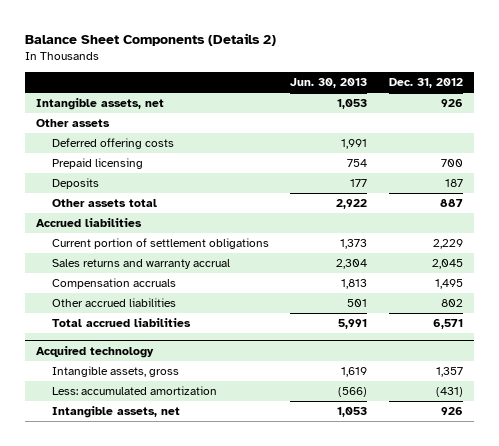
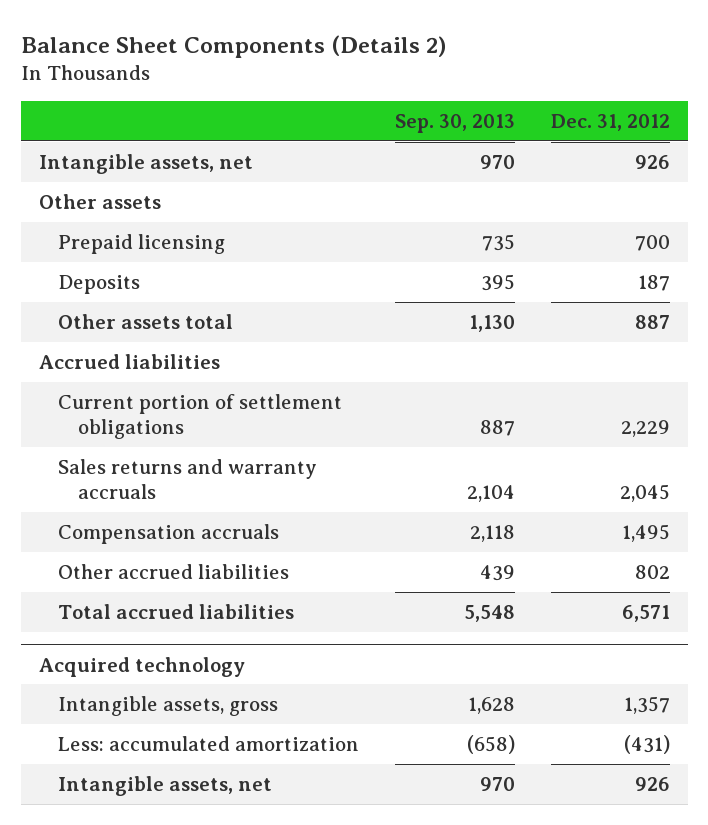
- | Jun. 30, 2013 | Dec. 31, 2012
+ | Sep. 30, 2013 | Dec. 31, 2012
- Deferred offering costs | 1,991 |
- Sales returns and warranty accrual | 2,304 | 2,045
+ Sales returns and warranty accruals | 2,104 | 2,045

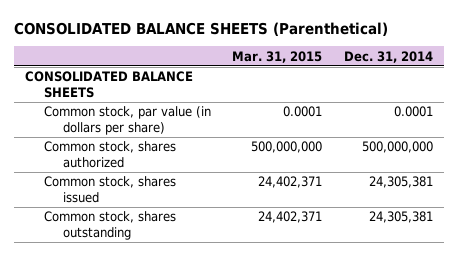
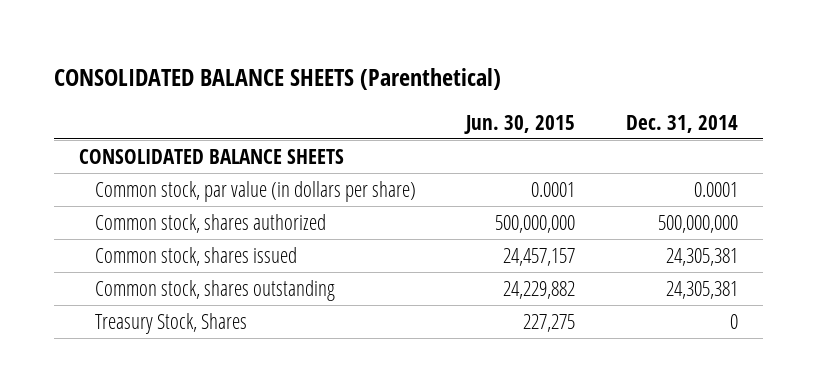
- | Mar. 31, 2015 | Dec. 31, 2014
+ | Jun. 30, 2015 | Dec. 31, 2014
+ Treasury Stock, Shares | 227,275 | 0

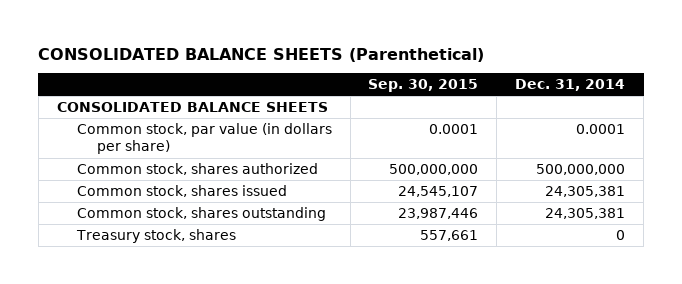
- | Jun. 30, 2015 | Dec. 31, 2014
+ | Sep. 30, 2015 | Dec. 31, 2014
- Treasury Stock, Shares | 227,275 | 0
+ Treasury stock, shares | 557,661 | 0

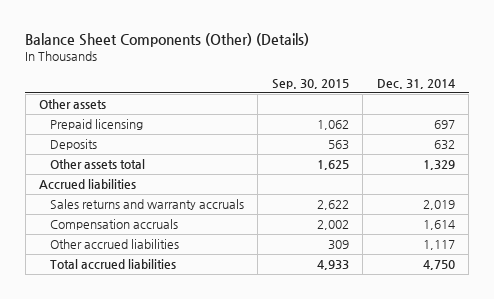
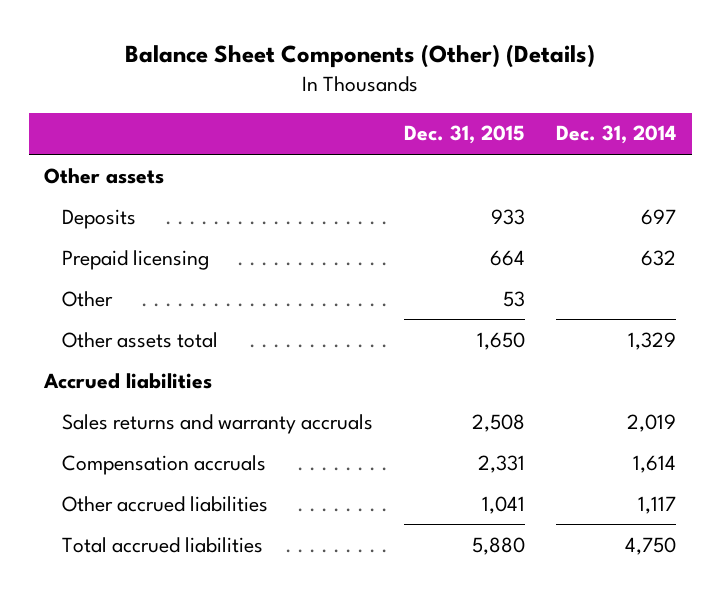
- | Sep. 30, 2015 | Dec. 31, 2014
+ | Dec. 31, 2015 | Dec. 31, 2014
- Prepaid licensing | 1,062 | 697
- Deposits | 563 | 632
+ Deposits | 933 | 697
+ Prepaid licensing | 664 | 632
+ Other | 53 |

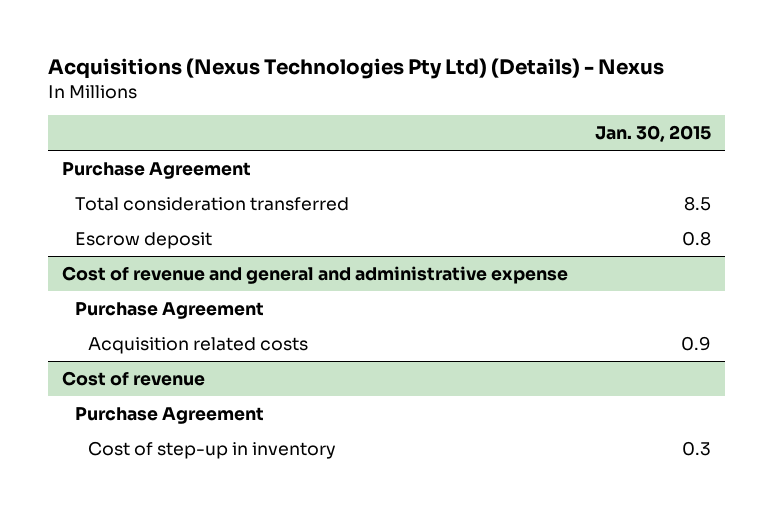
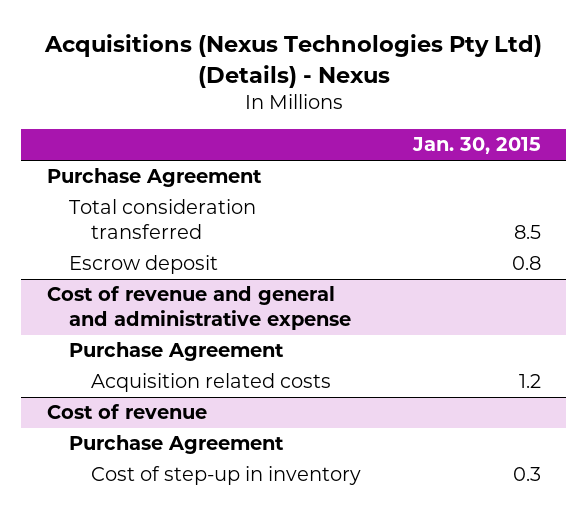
@ Cost of revenue and general and administrative expense
- Acquisition related costs | 0.9
+ Acquisition related costs | 1.2

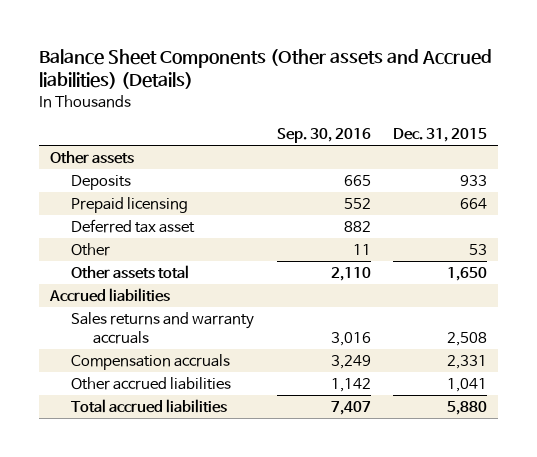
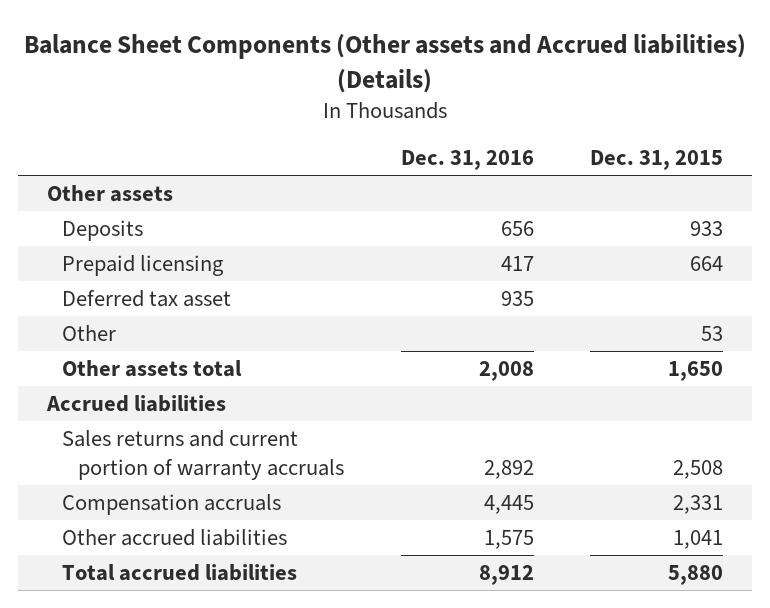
- | Sep. 30, 2016 | Dec. 31, 2015
+ | Dec. 31, 2016 | Dec. 31, 2015
- Sales returns and warranty accruals | 3,016 | 2,508
+ Sales returns and current portion of warranty accruals | 2,892 | 2,508

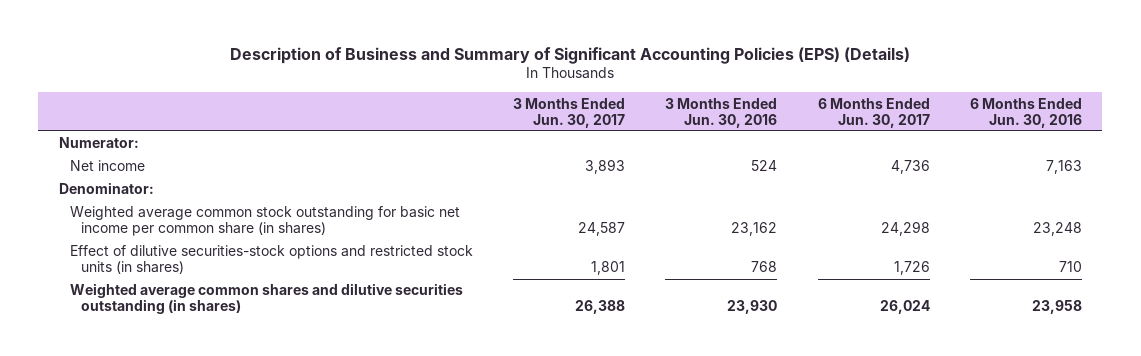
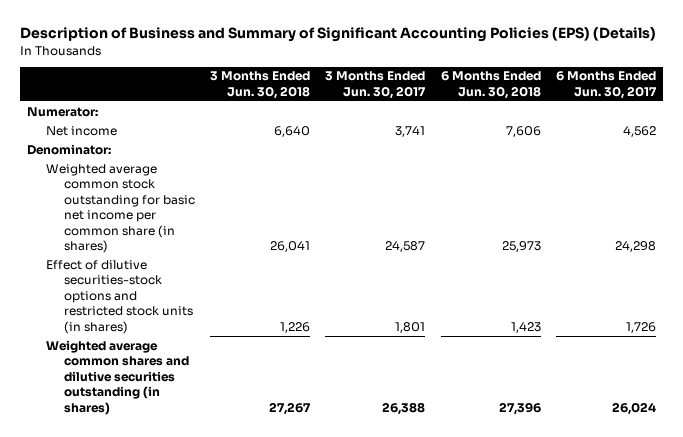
- | 3 Months Ended Jun. 30, 2017 | 3 Months Ended Jun. 30, 2016 | 6 Months Ended Jun. 30, 2017 | 6 Months Ended Jun. 30, 2016
+ | 3 Months Ended Jun. 30, 2018 | 3 Months Ended Jun. 30, 2017 | 6 Months Ended Jun. 30, 2018 | 6 Months Ended Jun. 30, 2017
- Net income | 3,893 | 524 | 4,736 | 7,163
+ Net income | 6,640 | 3,741 | 7,606 | 4,562

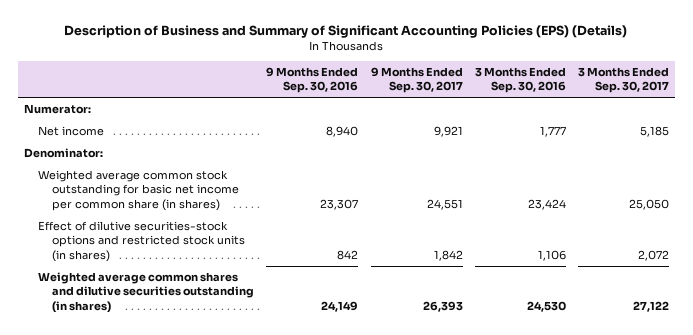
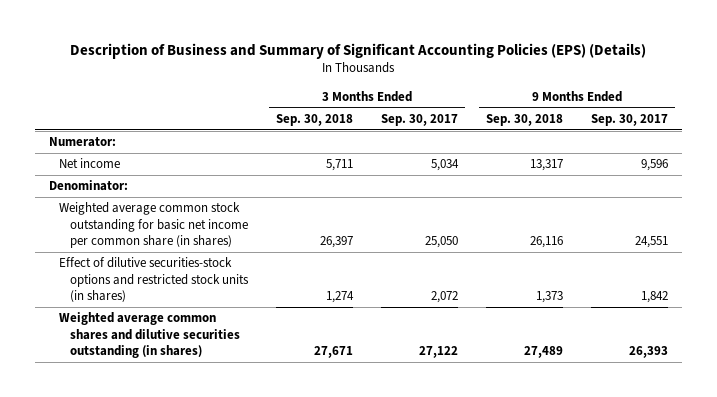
- | 9 Months Ended Sep. 30, 2016 | 9 Months Ended Sep. 30, 2017 | 3 Months Ended Sep. 30, 2016 | 3 Months Ended Sep. 30, 2017
+ | 3 Months Ended Sep. 30, 2018 | 3 Months Ended Sep. 30, 2017 | 9 Months Ended Sep. 30, 2018 | 9 Months Ended Sep. 30, 2017
- Net income | 8,940 | 9,921 | 1,777 | 5,185
+ Net income | 5,711 | 5,034 | 13,317 | 9,596

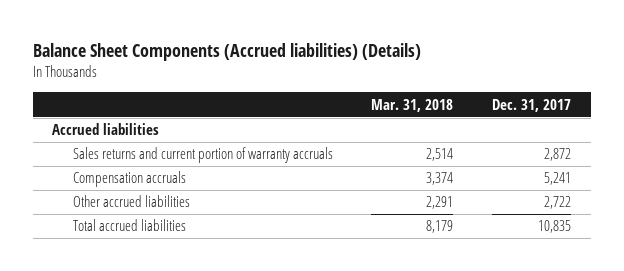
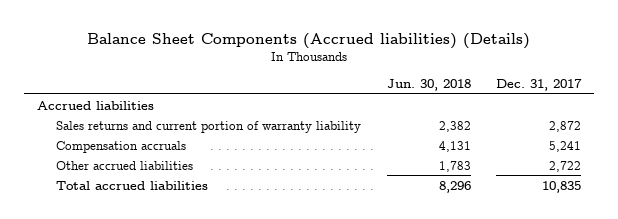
- | Mar. 31, 2018 | Dec. 31, 2017
+ | Jun. 30, 2018 | Dec. 31, 2017
- Sales returns and current portion of warranty accruals | 2,514 | 2,872
+ Sales returns and current portion of warranty liability | 2,382 | 2,872

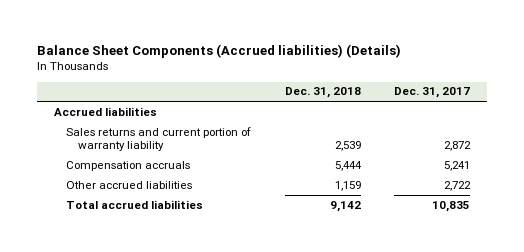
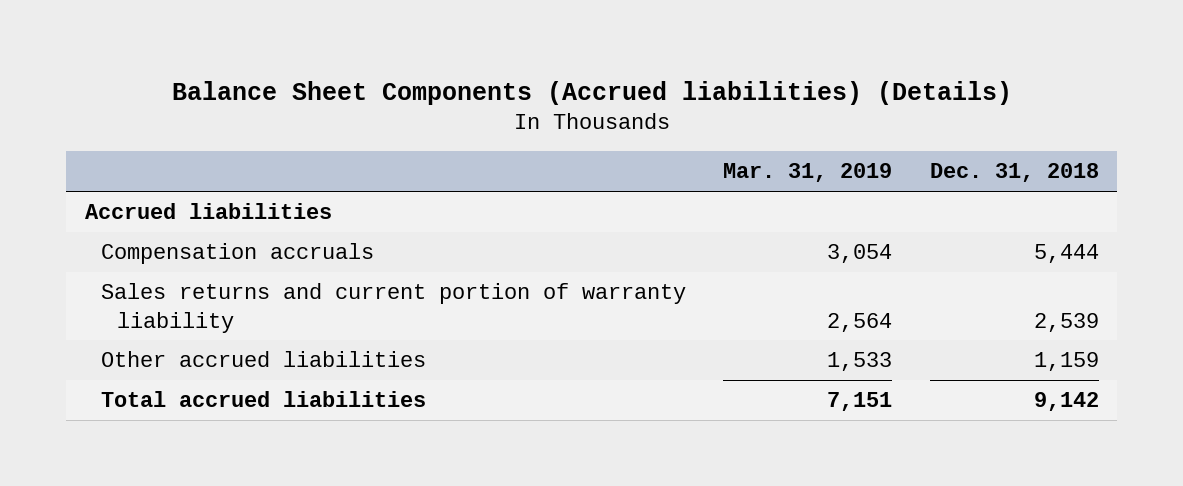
- | Dec. 31, 2018 | Dec. 31, 2017
+ | Mar. 31, 2019 | Dec. 31, 2018
moved down: Sales returns and current portion of warranty liability | 2,564 | 2,539

